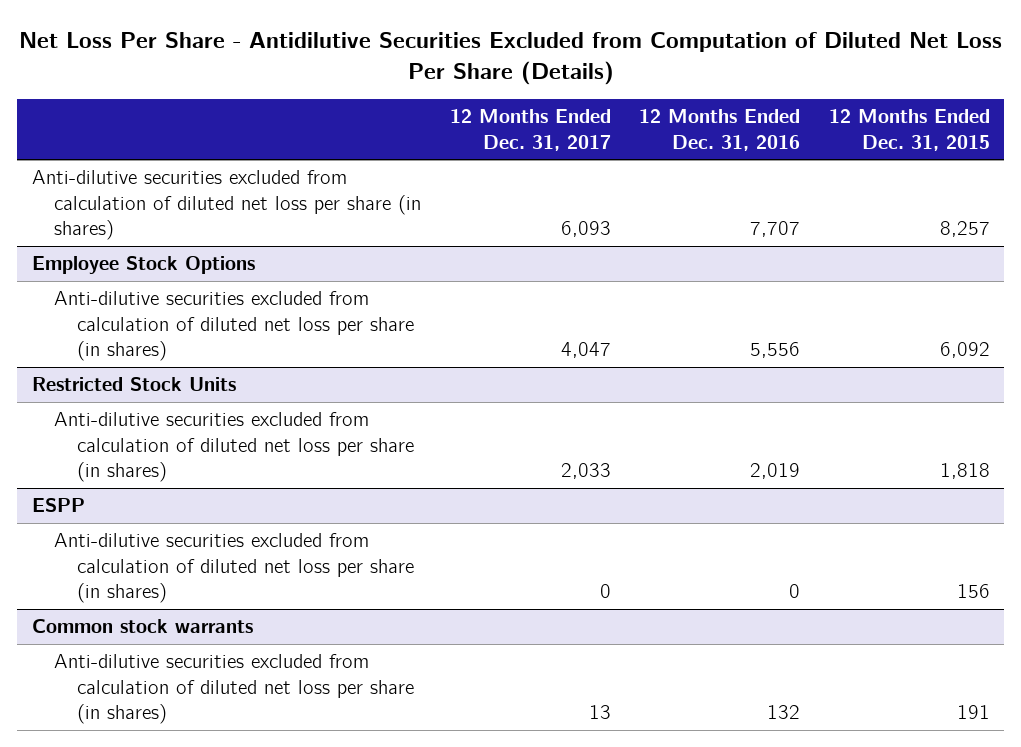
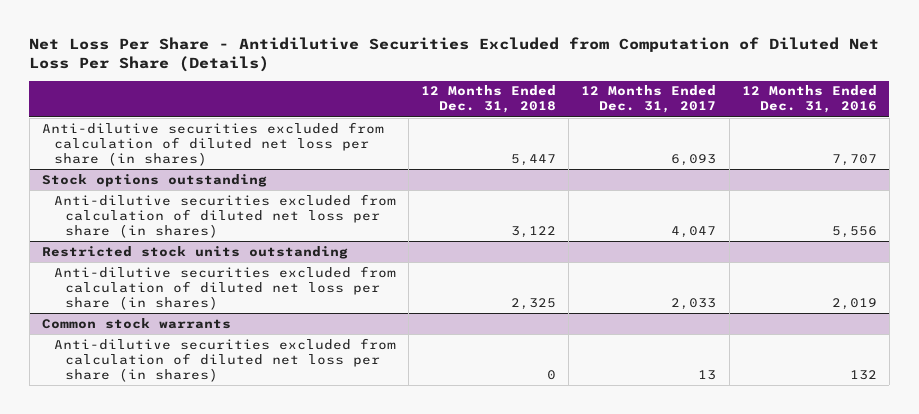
- | 12 Months Ended Dec. 31, 2017 | 12 Months Ended Dec. 31, 2016 | 12 Months Ended Dec. 31, 2015
+ | 12 Months Ended Dec. 31, 2018 | 12 Months Ended Dec. 31, 2017 | 12 Months Ended Dec. 31, 2016
- Employee Stock Options
+ Stock options outstanding
- Restricted Stock Units
+ Restricted stock units outstanding
- ESPP
- Anti-dilutive securities excluded from calculation of diluted net loss per share (in shares) | 0 | 0 | 156

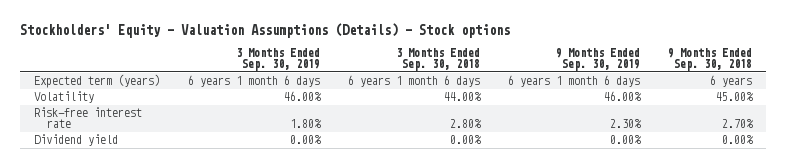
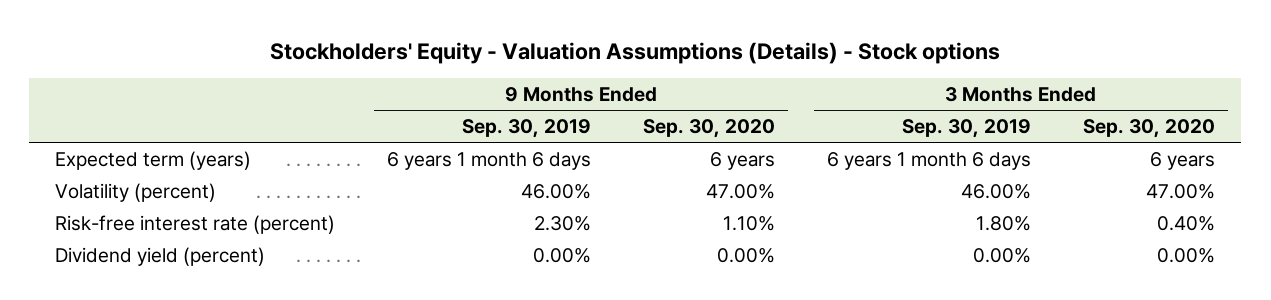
- | 3 Months Ended Sep. 30, 2019 | 3 Months Ended Sep. 30, 2018 | 9 Months Ended Sep. 30, 2019 | 9 Months Ended Sep. 30, 2018
+ | 9 Months Ended Sep. 30, 2019 | 9 Months Ended Sep. 30, 2020 | 3 Months Ended Sep. 30, 2019 | 3 Months Ended Sep. 30, 2020
- Volatility | 46.00% | 44.00% | 46.00% | 45.00%
- Risk-free interest rate | 1.80% | 2.80% | 2.30% | 2.70%
- Dividend yield | 0.00% | 0.00% | 0.00% | 0.00%
+ Volatility (percent) | 46.00% | 47.00% | 46.00% | 47.00%
+ Risk-free interest rate (percent) | 2.30% | 1.10% | 1.80% | 0.40%
+ Dividend yield (percent) | 0.00% | 0.00% | 0.00% | 0.00%

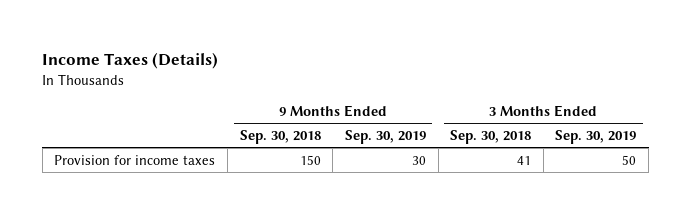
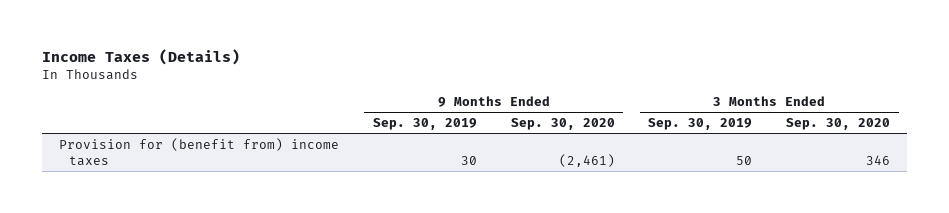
- | 9 Months Ended Sep. 30, 2018 | 9 Months Ended Sep. 30, 2019 | 3 Months Ended Sep. 30, 2018 | 3 Months Ended Sep. 30, 2019
+ | 9 Months Ended Sep. 30, 2019 | 9 Months Ended Sep. 30, 2020 | 3 Months Ended Sep. 30, 2019 | 3 Months Ended Sep. 30, 2020
- Provision for income taxes | 150 | 30 | 41 | 50
+ Provision for (benefit from) income taxes | 30 | (2,461) | 50 | 346

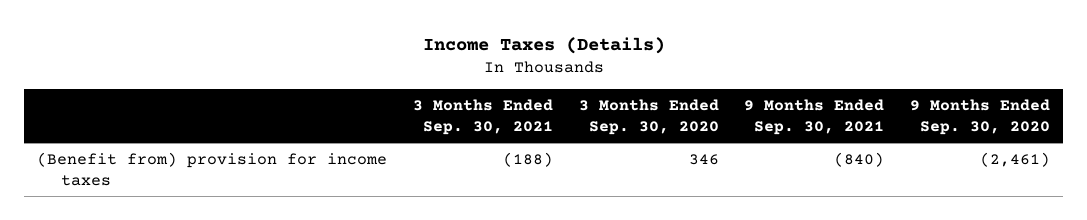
- | 9 Months Ended Sep. 30, 2019 | 9 Months Ended Sep. 30, 2020 | 3 Months Ended Sep. 30, 2019 | 3 Months Ended Sep. 30, 2020
+ | 3 Months Ended Sep. 30, 2021 | 3 Months Ended Sep. 30, 2020 | 9 Months Ended Sep. 30, 2021 | 9 Months Ended Sep. 30, 2020
- Provision for (benefit from) income taxes | 30 | (2,461) | 50 | 346
+ (Benefit from) provision for income taxes | (188) | 346 | (840) | (2,461)

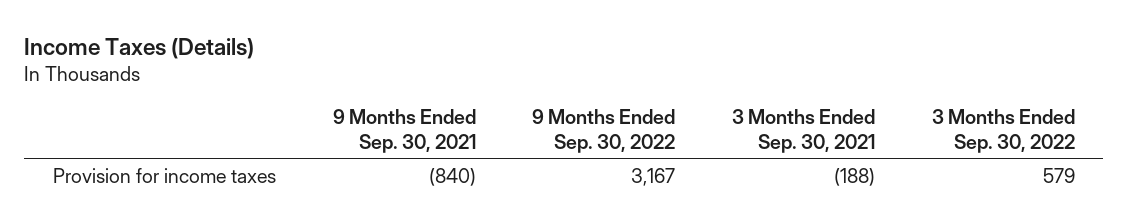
- | 3 Months Ended Sep. 30, 2021 | 3 Months Ended Sep. 30, 2020 | 9 Months Ended Sep. 30, 2021 | 9 Months Ended Sep. 30, 2020
+ | 9 Months Ended Sep. 30, 2021 | 9 Months Ended Sep. 30, 2022 | 3 Months Ended Sep. 30, 2021 | 3 Months Ended Sep. 30, 2022
- (Benefit from) provision for income taxes | (188) | 346 | (840) | (2,461)
+ Provision for income taxes | (840) | 3,167 | (188) | 579

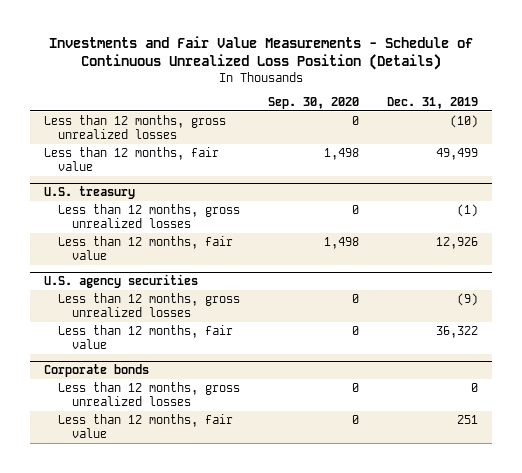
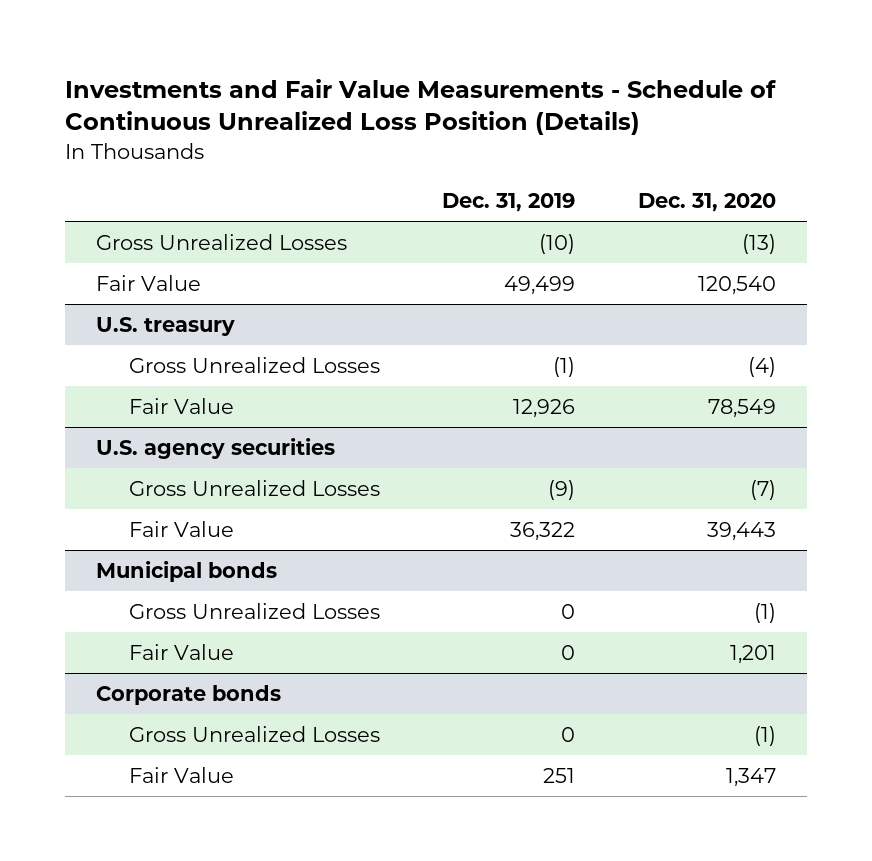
- | Sep. 30, 2020 | Dec. 31, 2019
+ | Dec. 31, 2019 | Dec. 31, 2020
- Less than 12 months, gross unrealized losses | 0 | (10)
- Less than 12 months, fair value | 1,498 | 49,499
+ Gross Unrealized Losses | (10) | (13)
+ Fair Value | 49,499 | 120,540
@ U.S. treasury
- Less than 12 months, gross unrealized losses | 0 | (1)
- Less than 12 months, fair value | 1,498 | 12,926
+ Gross Unrealized Losses | (1) | (4)
+ Fair Value | 12,926 | 78,549
@ U.S. agency securities
- Less than 12 months, gross unrealized losses | 0 | (9)
- Less than 12 months, fair value | 0 | 36,322
+ Gross Unrealized Losses | (9) | (7)
+ Fair Value | 36,322 | 39,443
+ Municipal bonds
+ Gross Unrealized Losses | 0 | (1)
+ Fair Value | 0 | 1,201
@ Corporate bonds
- Less than 12 months, gross unrealized losses | 0 | 0
- Less than 12 months, fair value | 0 | 251
+ Gross Unrealized Losses | 0 | (1)
+ Fair Value | 251 | 1,347

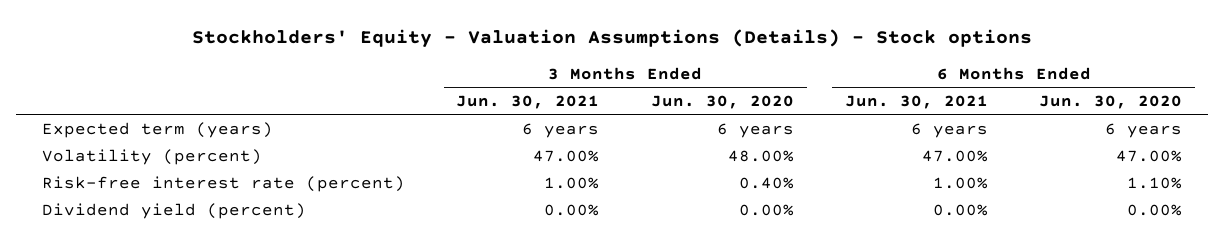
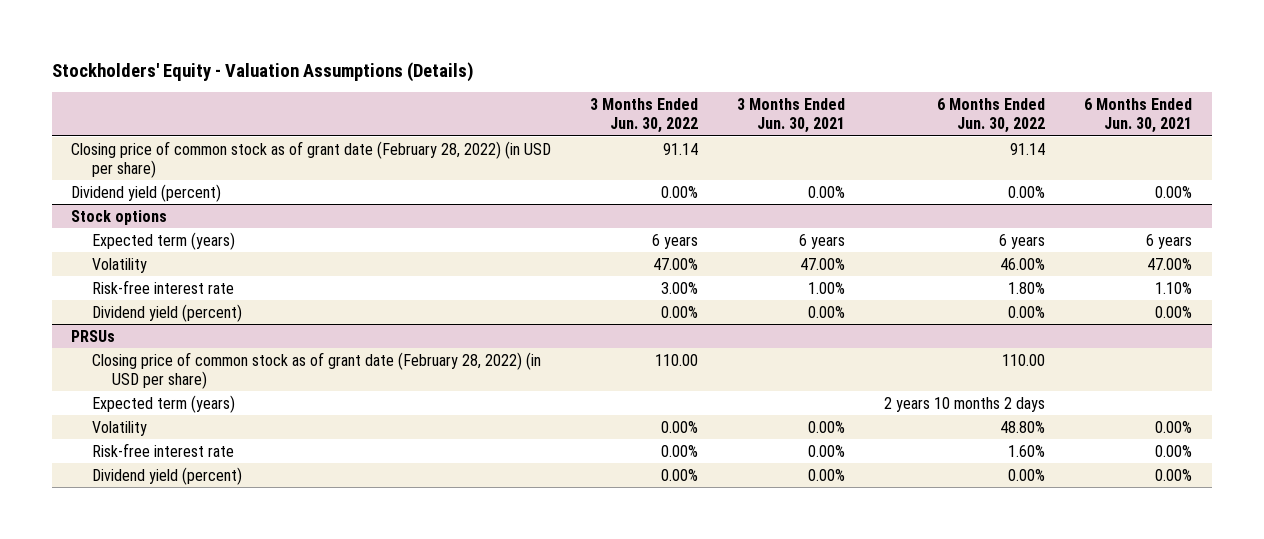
- Stockholders' Equity - Valuation Assumptions (Details) - Stock options
+ Stockholders' Equity - Valuation Assumptions (Details)
- | 3 Months Ended Jun. 30, 2021 | 3 Months Ended Jun. 30, 2020 | 6 Months Ended Jun. 30, 2021 | 6 Months Ended Jun. 30, 2020
+ | 3 Months Ended Jun. 30, 2022 | 3 Months Ended Jun. 30, 2021 | 6 Months Ended Jun. 30, 2022 | 6 Months Ended Jun. 30, 2021
+ Closing price of common stock as of grant date (February 28, 2022) (in USD per share) | 91.14 | | 91.14 |
+ Dividend yield (percent) | 0.00% | 0.00% | 0.00% | 0.00%
+ Stock options
- Volatility (percent) | 47.00% | 48.00% | 47.00% | 47.00%
- Risk-free interest rate (percent) | 1.00% | 0.40% | 1.00% | 1.10%
+ Volatility | 47.00% | 47.00% | 46.00% | 47.00%
+ Risk-free interest rate | 3.00% | 1.00% | 1.80% | 1.10%
+ PRSUs
+ Closing price of common stock as of grant date (February 28, 2022) (in USD per share) | 110.00 | | 110.00 |
+ Expected term (years) | | | 2 years 10 months 2 days |
+ Volatility | 0.00% | 0.00% | 48.80% | 0.00%
+ Risk-free interest rate | 0.00% | 0.00% | 1.60% | 0.00%
+ Dividend yield (percent) | 0.00% | 0.00% | 0.00% | 0.00%

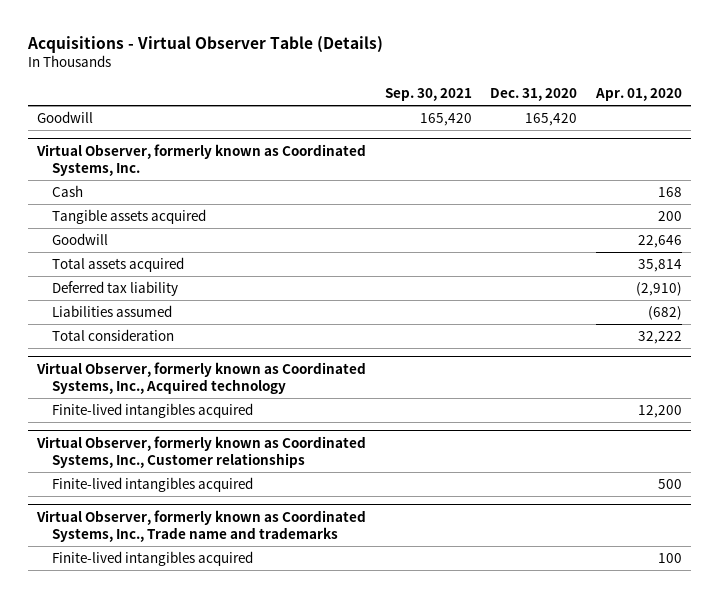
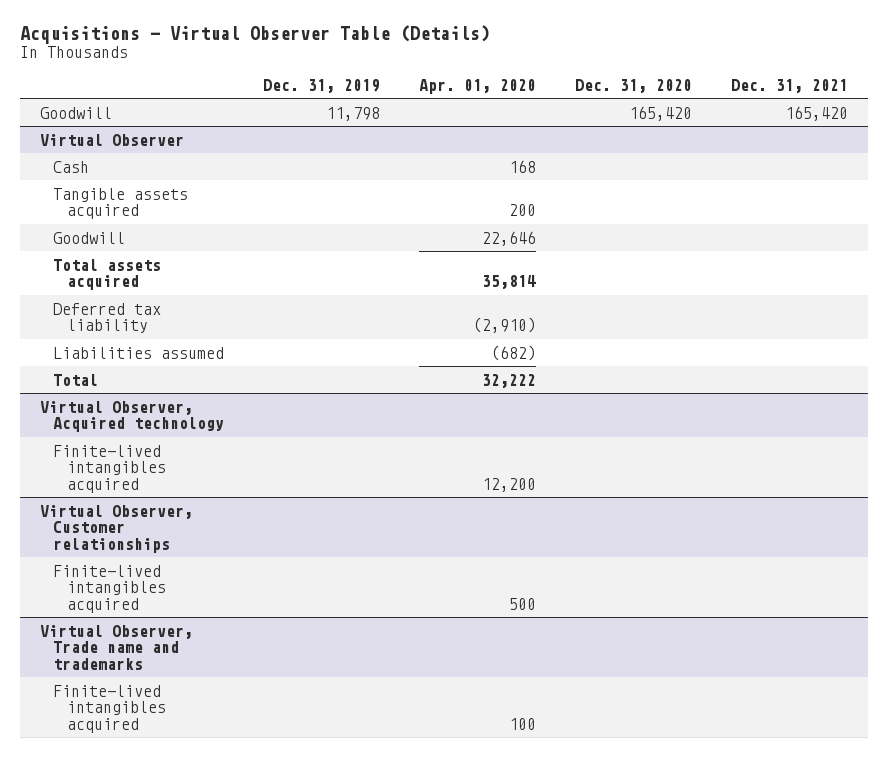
- | Sep. 30, 2021 | Dec. 31, 2020 | Apr. 01, 2020
+ | Dec. 31, 2019 | Apr. 01, 2020 | Dec. 31, 2020 | Dec. 31, 2021
- Virtual Observer, formerly known as Coordinated Systems, Inc.
+ Virtual Observer
- Total consideration | | | 32,222
- Virtual Observer, formerly known as Coordinated Systems, Inc., Acquired technology
+ Total | | 32,222 | |
+ Virtual Observer, Acquired technology
- Virtual Observer, formerly known as Coordinated Systems, Inc., Customer relationships
+ Virtual Observer, Customer relationships
- Virtual Observer, formerly known as Coordinated Systems, Inc., Trade name and trademarks
+ Virtual Observer, Trade name and trademarks

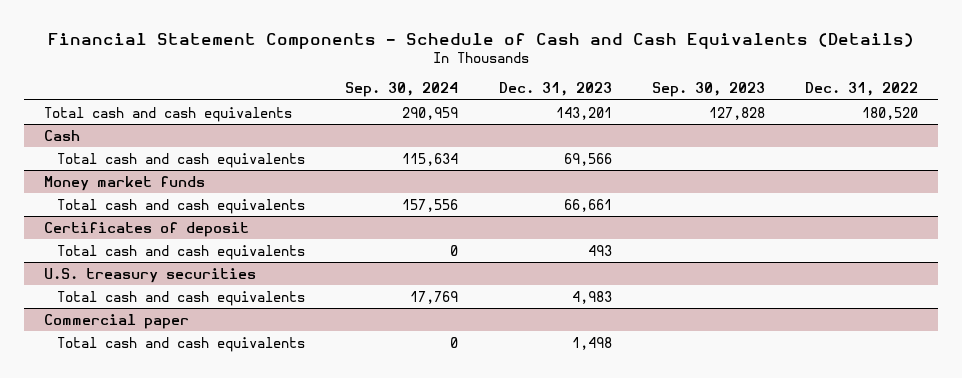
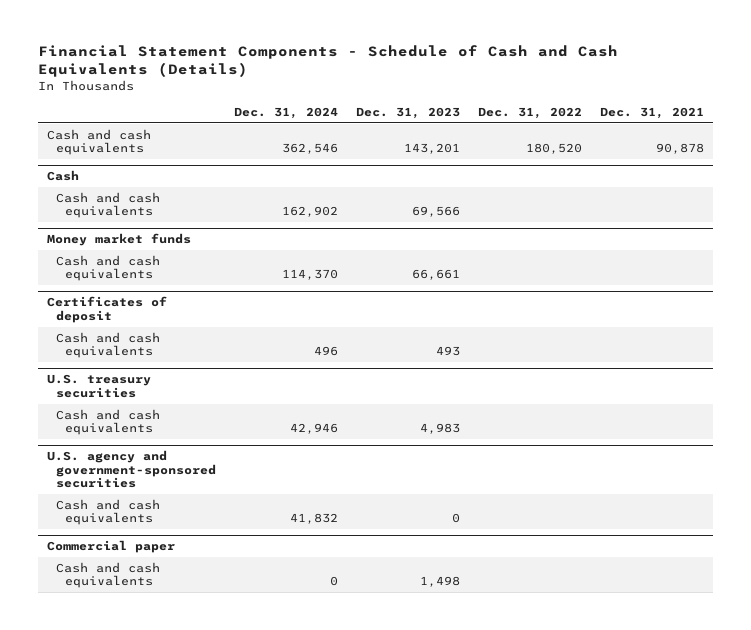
- | Sep. 30, 2024 | Dec. 31, 2023 | Sep. 30, 2023 | Dec. 31, 2022
+ | Dec. 31, 2024 | Dec. 31, 2023 | Dec. 31, 2022 | Dec. 31, 2021
- Total cash and cash equivalents | 290,959 | 143,201 | 127,828 | 180,520
+ Cash and cash equivalents | 362,546 | 143,201 | 180,520 | 90,878
@ Cash
- Total cash and cash equivalents | 115,634 | 69,566 | |
+ Cash and cash equivalents | 162,902 | 69,566 | |
@ Money market funds
- Total cash and cash equivalents | 157,556 | 66,661 | |
+ Cash and cash equivalents | 114,370 | 66,661 | |
@ Certificates of deposit
- Total cash and cash equivalents | 0 | 493 | |
+ Cash and cash equivalents | 496 | 493 | |
@ U.S. treasury securities
- Total cash and cash equivalents | 17,769 | 4,983 | |
+ Cash and cash equivalents | 42,946 | 4,983 | |
+ U.S. agency and government-sponsored securities
+ Cash and cash equivalents | 41,832 | 0 | |
@ Commercial paper
- Total cash and cash equivalents | 0 | 1,498 | |
+ Cash and cash equivalents | 0 | 1,498 | |

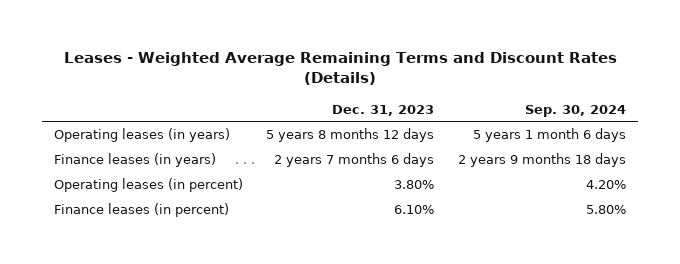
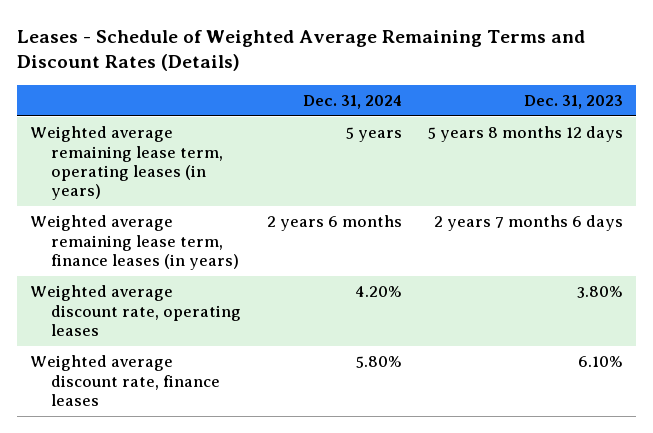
- Leases - Weighted Average Remaining Terms and Discount Rates (Details)
+ Leases - Schedule of Weighted Average Remaining Terms and Discount Rates (Details)
- | Dec. 31, 2023 | Sep. 30, 2024
+ | Dec. 31, 2024 | Dec. 31, 2023
- Operating leases (in years) | 5 years 8 months 12 days | 5 years 1 month 6 days
- Finance leases (in years) | 2 years 7 months 6 days | 2 years 9 months 18 days
- Operating leases (in percent) | 3.80% | 4.20%
- Finance leases (in percent) | 6.10% | 5.80%
+ Weighted average remaining lease term, operating leases (in years) | 5 years | 5 years 8 months 12 days
+ Weighted average remaining lease term, finance leases (in years) | 2 years 6 months | 2 years 7 months 6 days
+ Weighted average discount rate, operating leases | 4.20% | 3.80%
+ Weighted average discount rate, finance leases | 5.80% | 6.10%

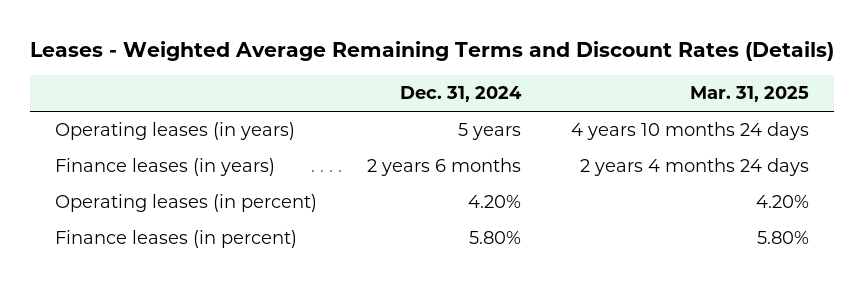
- Leases - Schedule of Weighted Average Remaining Terms and Discount Rates (Details)
+ Leases - Weighted Average Remaining Terms and Discount Rates (Details)
- | Dec. 31, 2024 | Dec. 31, 2023
+ | Dec. 31, 2024 | Mar. 31, 2025
- Weighted average remaining lease term, operating leases (in years) | 5 years | 5 years 8 months 12 days
- Weighted average remaining lease term, finance leases (in years) | 2 years 6 months | 2 years 7 months 6 days
- Weighted average discount rate, operating leases | 4.20% | 3.80%
- Weighted average discount rate, finance leases | 5.80% | 6.10%
+ Operating leases (in years) | 5 years | 4 years 10 months 24 days
+ Finance leases (in years) | 2 years 6 months | 2 years 4 months 24 days
+ Operating leases (in percent) | 4.20% | 4.20%
+ Finance leases (in percent) | 5.80% | 5.80%

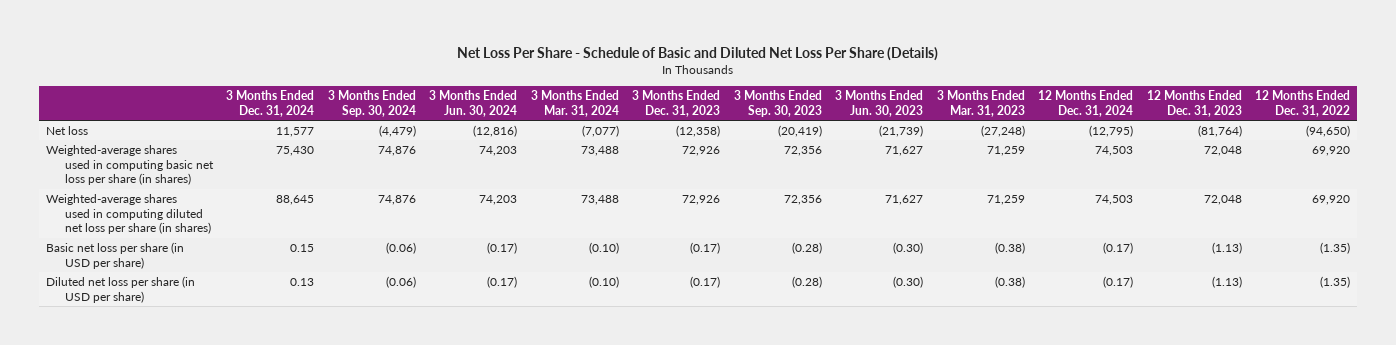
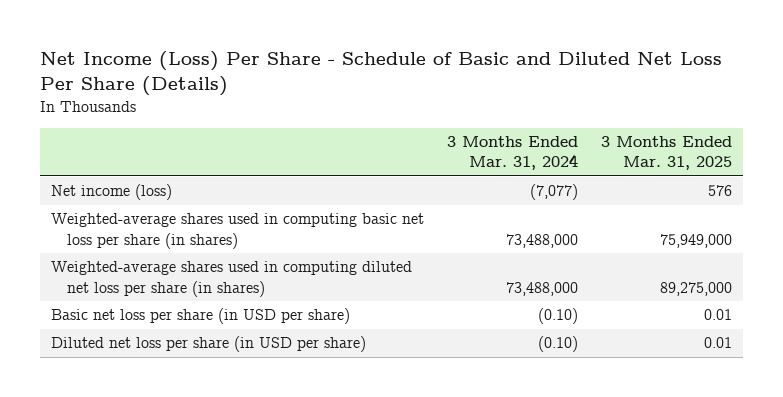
- Net Loss Per Share - Schedule of Basic and Diluted Net Loss Per Share (Details)
+ Net Income (Loss) Per Share - Schedule of Basic and Diluted Net Loss Per Share (Details)
- | 3 Months Ended Dec. 31, 2024 | 3 Months Ended Sep. 30, 2024 | 3 Months Ended Jun. 30, 2024 | 3 Months Ended Mar. 31, 2024 | 3 Months Ended Dec. 31, 2023 | 3 Months Ended Sep. 30, 2023 | 3 Months Ended Jun. 30, 2023 | 3 Months Ended Mar. 31, 2023 | 12 Months Ended Dec. 31, 2024 | 12 Months Ended Dec. 31, 2023 | 12 Months Ended Dec. 31, 2022
+ | 3 Months Ended Mar. 31, 2024 | 3 Months Ended Mar. 31, 2025
- Net loss | 11,577 | (4,479) | (12,816) | (7,077) | (12,358) | (20,419) | (21,739) | (27,248) | (12,795) | (81,764) | (94,650)
- Weighted-average shares used in computing basic net loss per share (in shares) | 75,430 | 74,876 | 74,203 | 73,488 | 72,926 | 72,356 | 71,627 | 71,259 | 74,503 | 72,048 | 69,920
- Weighted-average shares used in computing diluted net loss per share (in shares) | 88,645 | 74,876 | 74,203 | 73,488 | 72,926 | 72,356 | 71,627 | 71,259 | 74,503 | 72,048 | 69,920
+ Net income (loss) | (7,077) | 576
+ Weighted-average shares used in computing basic net loss per share (in shares) | 73,488,000 | 75,949,000
+ Weighted-average shares used in computing diluted net loss per share (in shares) | 73,488,000 | 89,275,000

